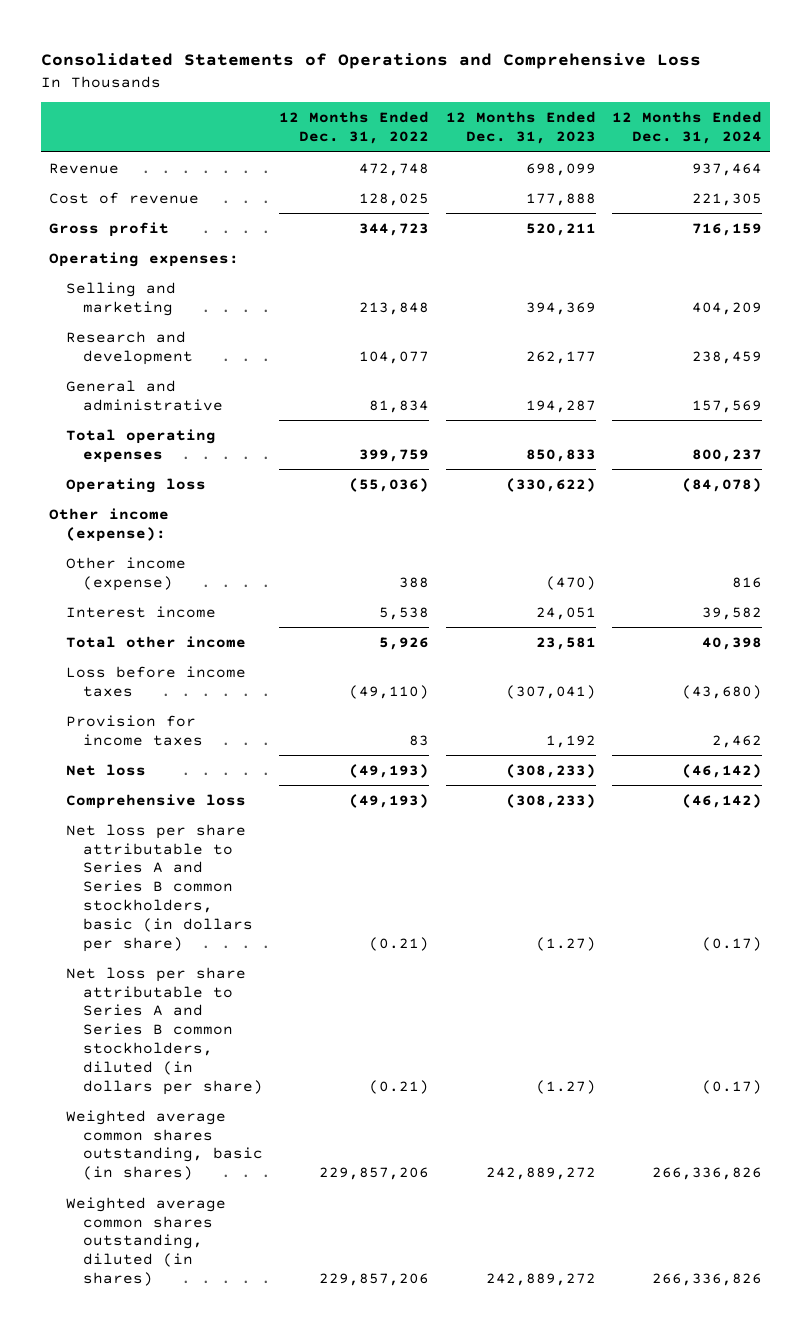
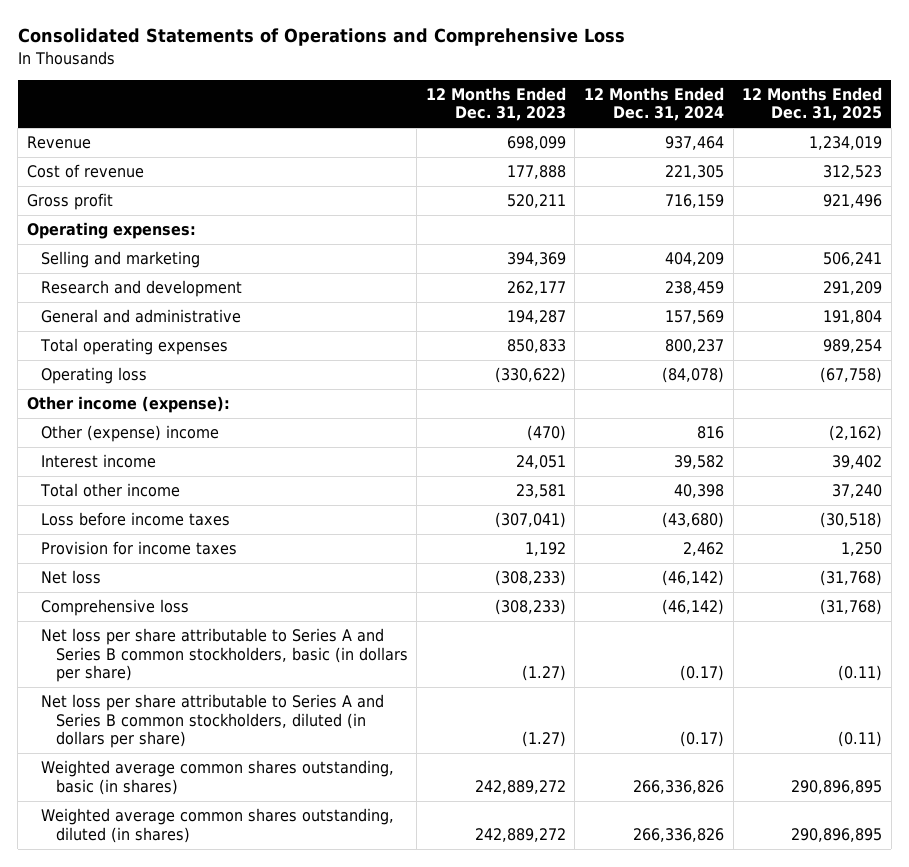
- | 12 Months Ended Dec. 31, 2022 | 12 Months Ended Dec. 31, 2023 | 12 Months Ended Dec. 31, 2024
+ | 12 Months Ended Dec. 31, 2023 | 12 Months Ended Dec. 31, 2024 | 12 Months Ended Dec. 31, 2025
- Other income (expense) | 388 | (470) | 816
+ Other (expense) income | (470) | 816 | (2,162)

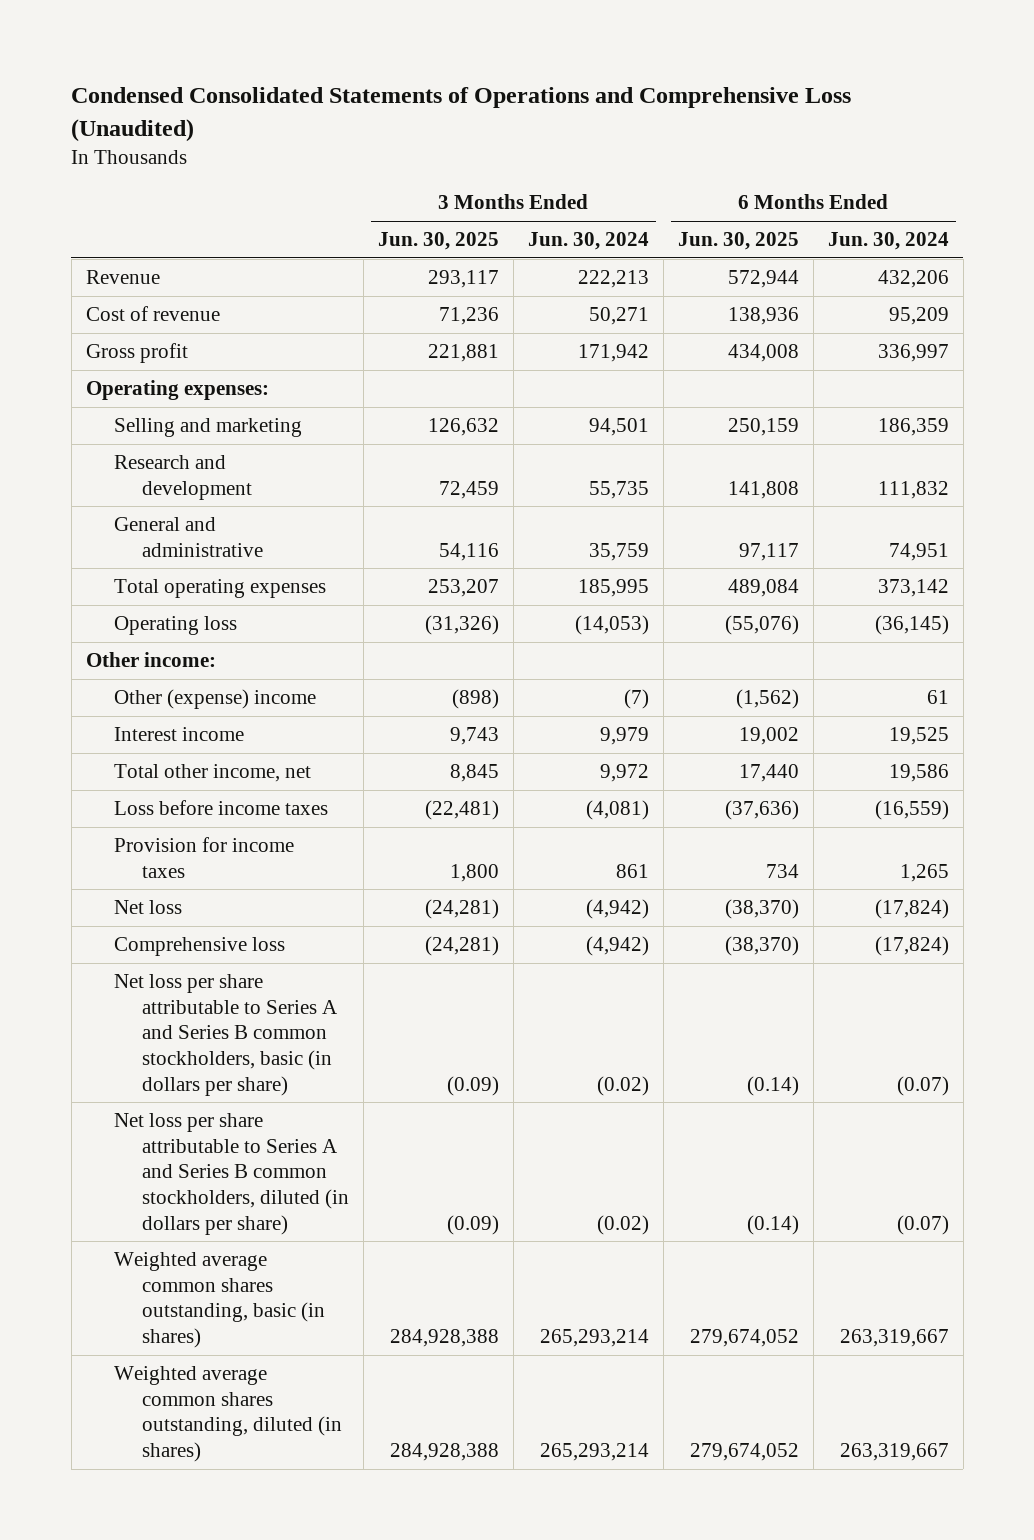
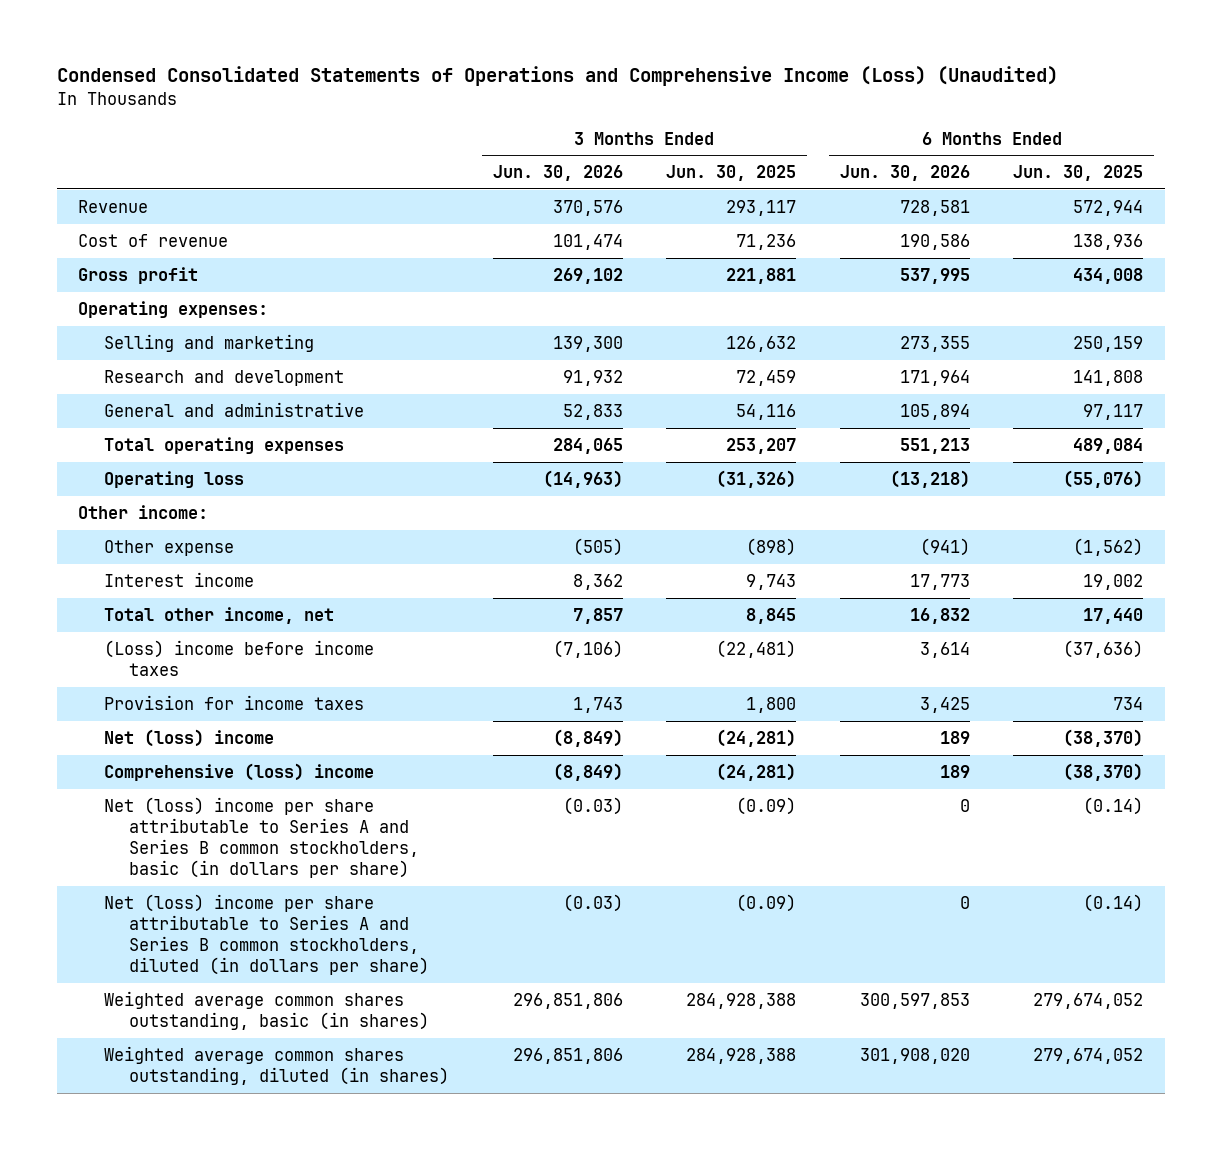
- Condensed Consolidated Statements of Operations and Comprehensive Loss (Unaudited)
+ Condensed Consolidated Statements of Operations and Comprehensive Income (Loss) (Unaudited)
- | 3 Months Ended Jun. 30, 2025 | 3 Months Ended Jun. 30, 2024 | 6 Months Ended Jun. 30, 2025 | 6 Months Ended Jun. 30, 2024
+ | 3 Months Ended Jun. 30, 2026 | 3 Months Ended Jun. 30, 2025 | 6 Months Ended Jun. 30, 2026 | 6 Months Ended Jun. 30, 2025
- Other (expense) income | (898) | (7) | (1,562) | 61
+ Other expense | (505) | (898) | (941) | (1,562)
- Loss before income taxes | (22,481) | (4,081) | (37,636) | (16,559)
+ (Loss) income before income taxes | (7,106) | (22,481) | 3,614 | (37,636)
- Net loss | (24,281) | (4,942) | (38,370) | (17,824)
- Comprehensive loss | (24,281) | (4,942) | (38,370) | (17,824)
- Net loss per share attributable to Series A and Series B common stockholders, basic (in dollars per share) | (0.09) | (0.02) | (0.14) | (0.07)
- Net loss per share attributable to Series A and Series B common stockholders, diluted (in dollars per share) | (0.09) | (0.02) | (0.14) | (0.07)
+ Net (loss) income | (8,849) | (24,281) | 189 | (38,370)
+ Comprehensive (loss) income | (8,849) | (24,281) | 189 | (38,370)
+ Net (loss) income per share attributable to Series A and Series B common stockholders, basic (in dollars per share) | (0.03) | (0.09) | 0 | (0.14)
+ Net (loss) income per share attributable to Series A and Series B common stockholders, diluted (in dollars per share) | (0.03) | (0.09) | 0 | (0.14)

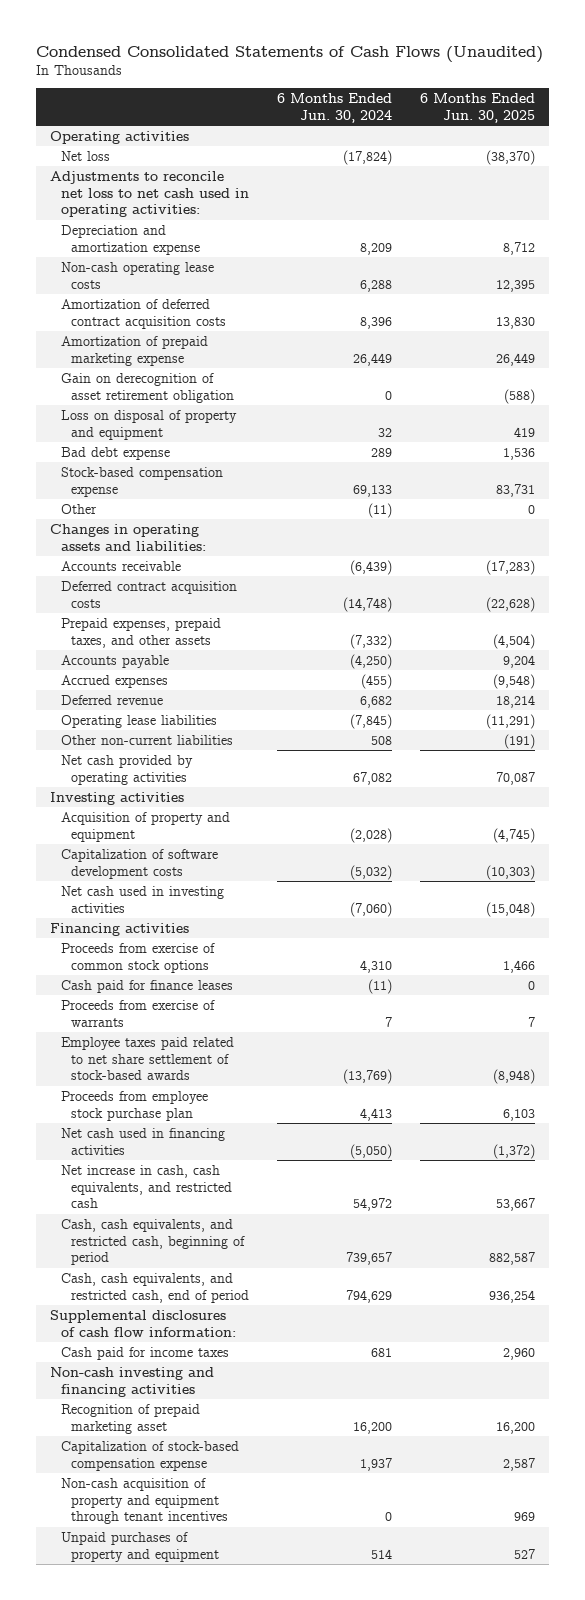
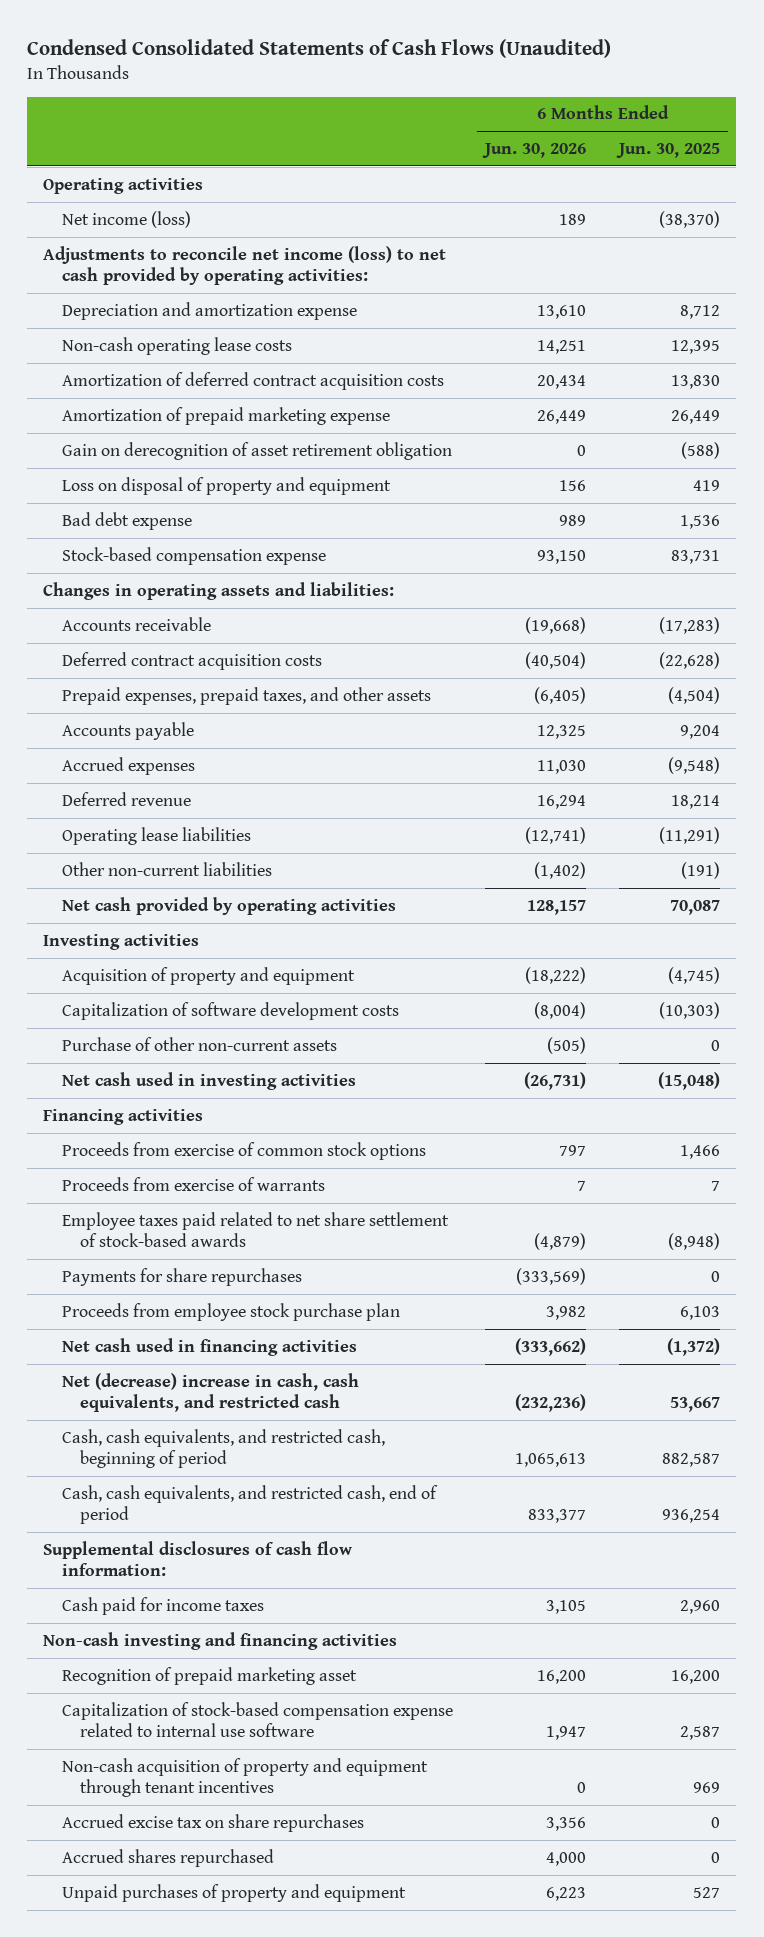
- | 6 Months Ended Jun. 30, 2024 | 6 Months Ended Jun. 30, 2025
+ | 6 Months Ended Jun. 30, 2026 | 6 Months Ended Jun. 30, 2025
- Net loss | (17,824) | (38,370)
- Adjustments to reconcile net loss to net cash used in operating activities:
+ Net income (loss) | 189 | (38,370)
+ Adjustments to reconcile net income (loss) to net cash provided by operating activities:
- Other | (11) | 0
+ Purchase of other non-current assets | (505) | 0
- Cash paid for finance leases | (11) | 0
+ Payments for share repurchases | (333,569) | 0
- Net increase in cash, cash equivalents, and restricted cash | 54,972 | 53,667
+ Net (decrease) increase in cash, cash equivalents, and restricted cash | (232,236) | 53,667
- Capitalization of stock-based compensation expense | 1,937 | 2,587
+ Capitalization of stock-based compensation expense related to internal use software | 1,947 | 2,587
+ Accrued excise tax on share repurchases | 3,356 | 0
+ Accrued shares repurchased | 4,000 | 0

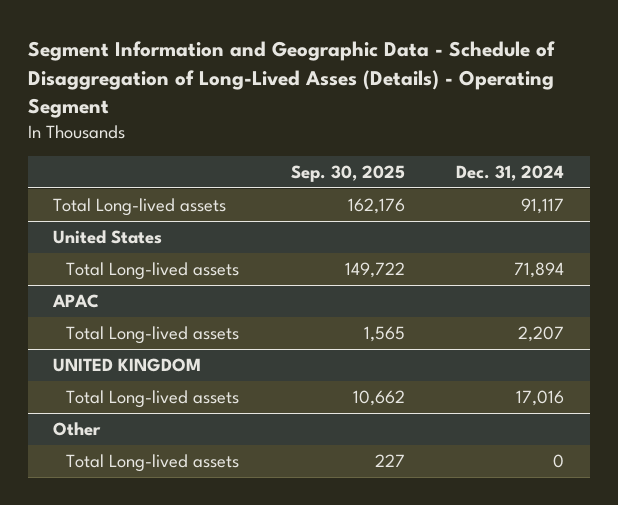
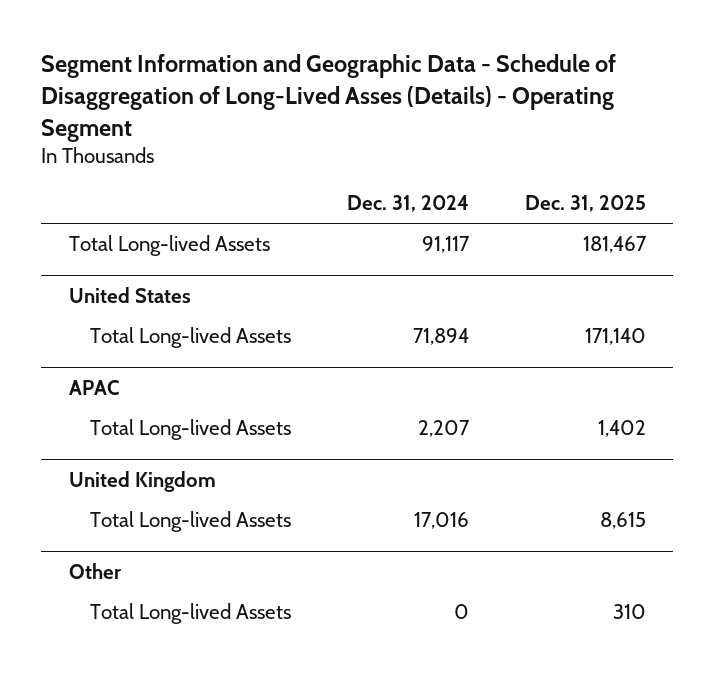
- | Sep. 30, 2025 | Dec. 31, 2024
+ | Dec. 31, 2024 | Dec. 31, 2025
- Total Long-lived assets | 162,176 | 91,117
+ Total Long-lived Assets | 91,117 | 181,467
@ United States
- Total Long-lived assets | 149,722 | 71,894
+ Total Long-lived Assets | 71,894 | 171,140
@ APAC
- Total Long-lived assets | 1,565 | 2,207
- UNITED KINGDOM
- Total Long-lived assets | 10,662 | 17,016
@ APAC
+ Total Long-lived Assets | 2,207 | 1,402
+ United Kingdom
+ Total Long-lived Assets | 17,016 | 8,615
@ Other
- Total Long-lived assets | 227 | 0
+ Total Long-lived Assets | 0 | 310

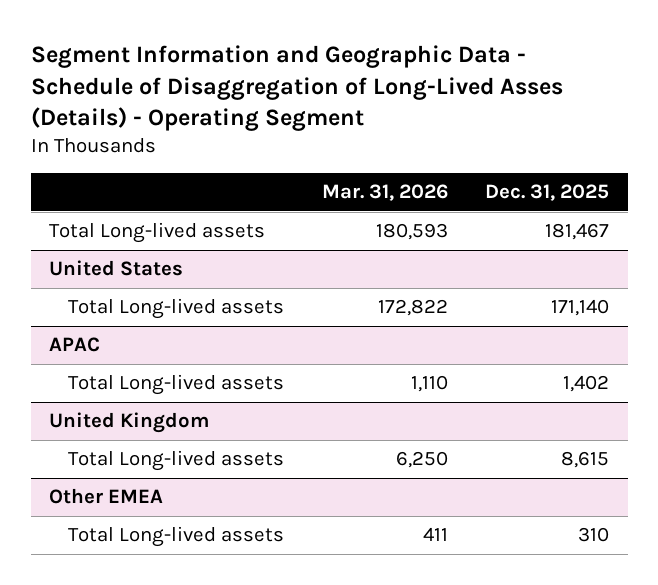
- | Dec. 31, 2024 | Dec. 31, 2025
+ | Mar. 31, 2026 | Dec. 31, 2025
- Total Long-lived Assets | 91,117 | 181,467
+ Total Long-lived assets | 180,593 | 181,467
@ United States
- Total Long-lived Assets | 71,894 | 171,140
+ Total Long-lived assets | 172,822 | 171,140
@ APAC
- Total Long-lived Assets | 2,207 | 1,402
+ Total Long-lived assets | 1,110 | 1,402
@ United Kingdom
- Total Long-lived Assets | 17,016 | 8,615
- Other
- Total Long-lived Assets | 0 | 310
@ United Kingdom
+ Total Long-lived assets | 6,250 | 8,615
+ Other EMEA
+ Total Long-lived assets | 411 | 310

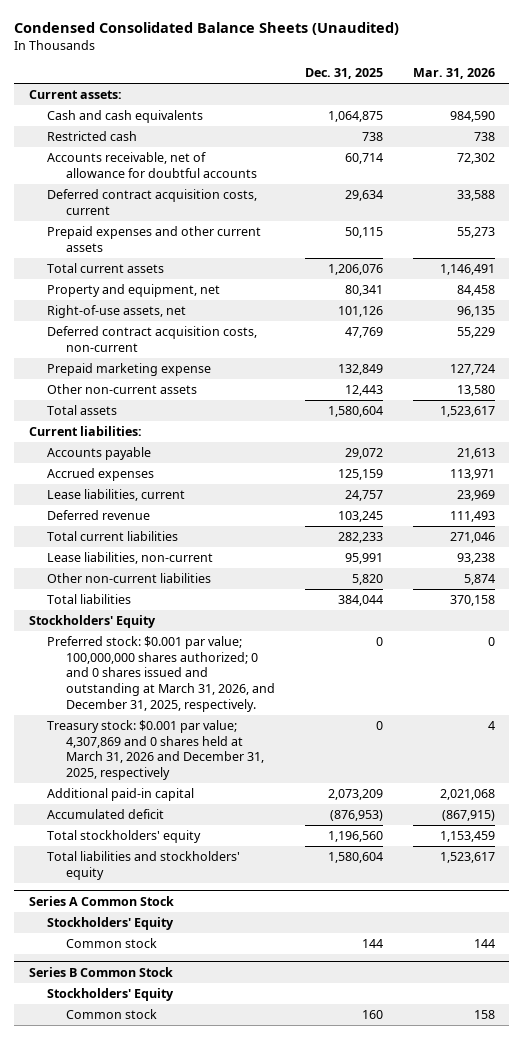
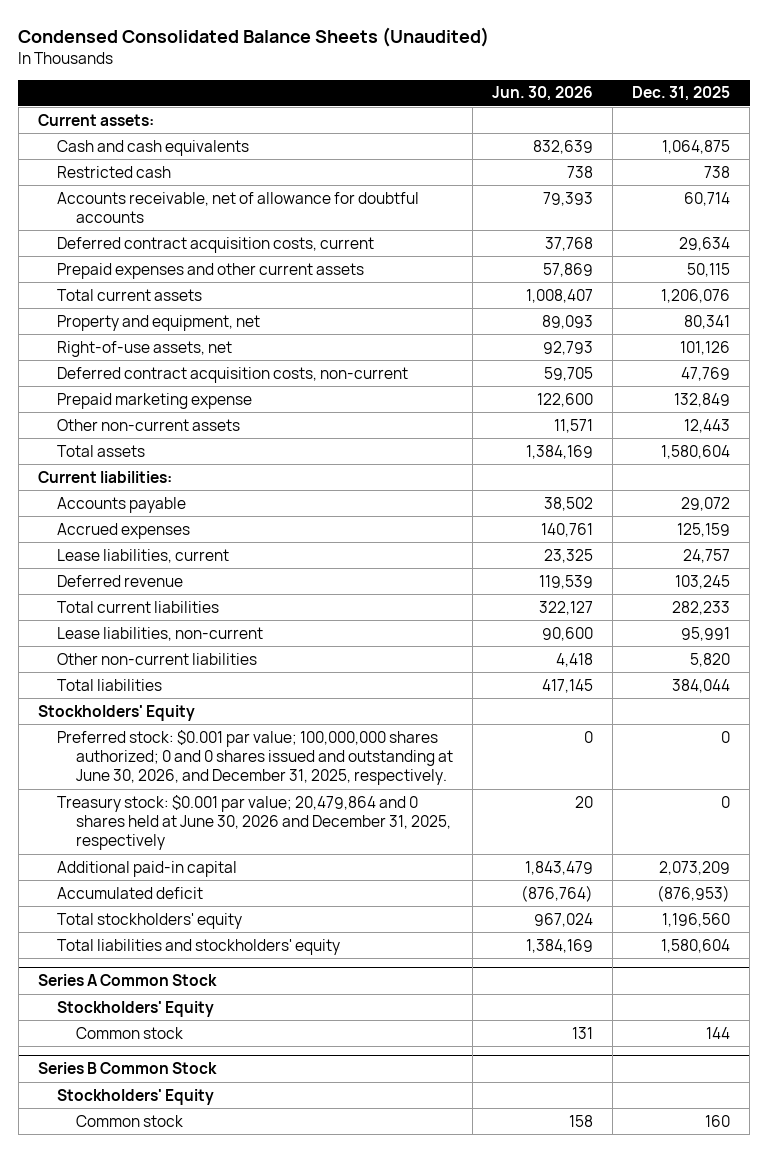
- | Dec. 31, 2025 | Mar. 31, 2026
+ | Jun. 30, 2026 | Dec. 31, 2025
- Preferred stock: $0.001 par value; 100,000,000 shares authorized; 0 and 0 shares issued and outstanding at March 31, 2026, and December 31, 2025, respectively. | 0 | 0
- Treasury stock: $0.001 par value; 4,307,869 and 0 shares held at March 31, 2026 and December 31, 2025, respectively | 0 | 4
+ Preferred stock: $0.001 par value; 100,000,000 shares authorized; 0 and 0 shares issued and outstanding at June 30, 2026, and December 31, 2025, respectively. | 0 | 0
+ Treasury stock: $0.001 par value; 20,479,864 and 0 shares held at June 30, 2026 and December 31, 2025, respectively | 20 | 0

